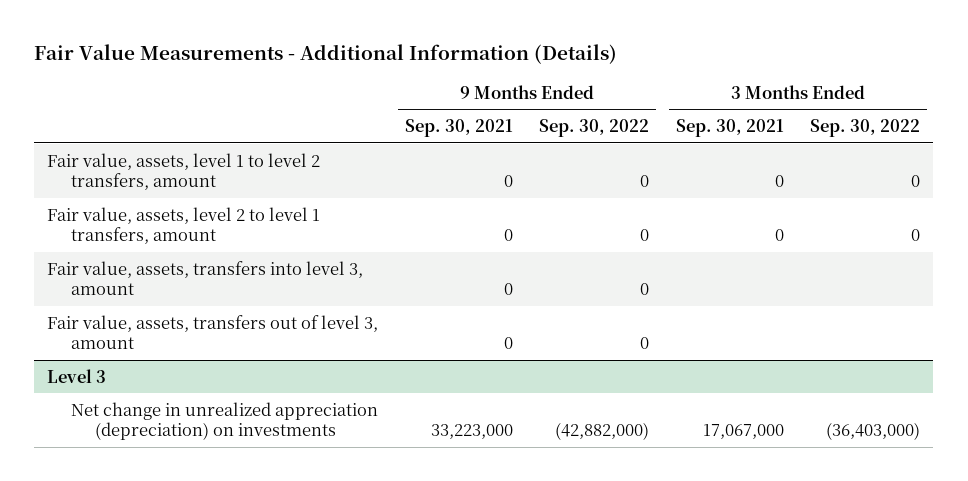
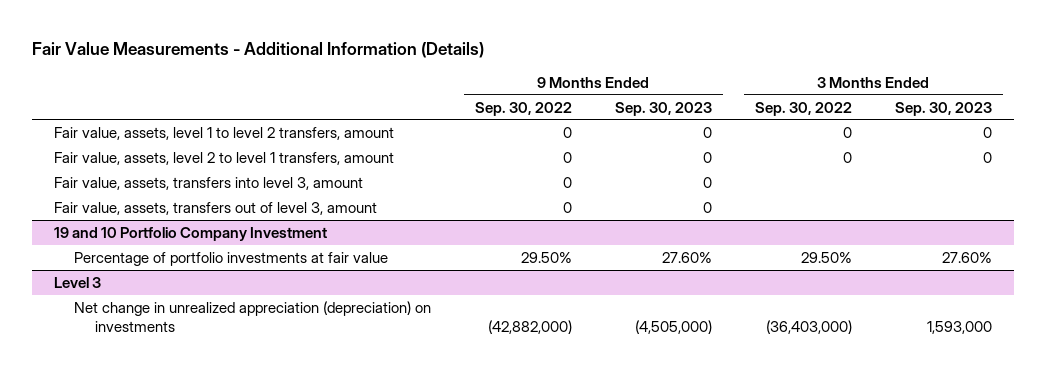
- | 9 Months Ended Sep. 30, 2021 | 9 Months Ended Sep. 30, 2022 | 3 Months Ended Sep. 30, 2021 | 3 Months Ended Sep. 30, 2022
+ | 9 Months Ended Sep. 30, 2022 | 9 Months Ended Sep. 30, 2023 | 3 Months Ended Sep. 30, 2022 | 3 Months Ended Sep. 30, 2023
+ 19 and 10 Portfolio Company Investment
+ Percentage of portfolio investments at fair value | 29.50% | 27.60% | 29.50% | 27.60%

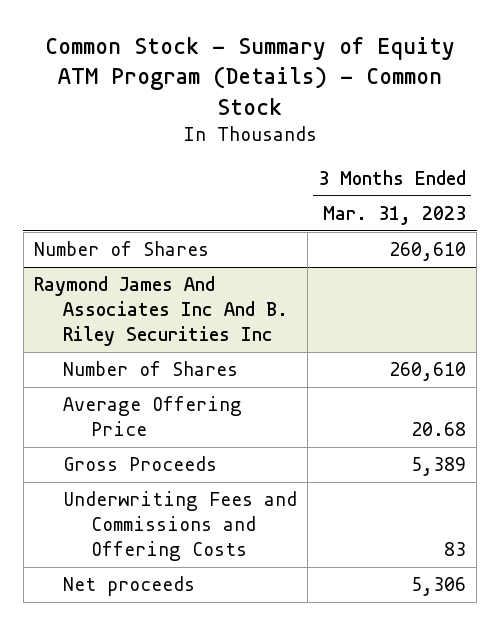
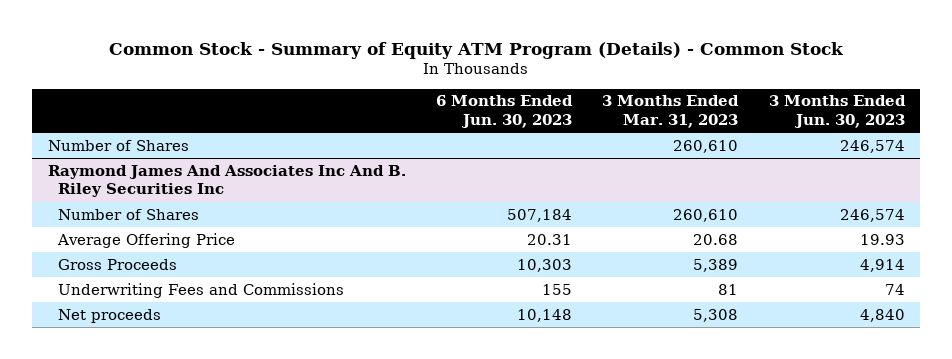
- | 3 Months Ended Mar. 31, 2023
+ | 6 Months Ended Jun. 30, 2023 | 3 Months Ended Mar. 31, 2023 | 3 Months Ended Jun. 30, 2023
@ Raymond James And Associates Inc And B. Riley Securities Inc
- Underwriting Fees and Commissions and Offering Costs | 83
- Net proceeds | 5,306
+ Underwriting Fees and Commissions | 155 | 81 | 74
+ Net proceeds | 10,148 | 5,308 | 4,840

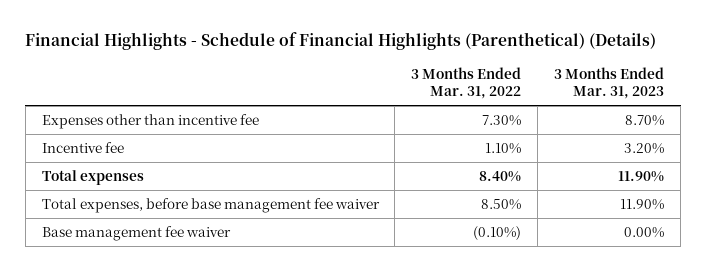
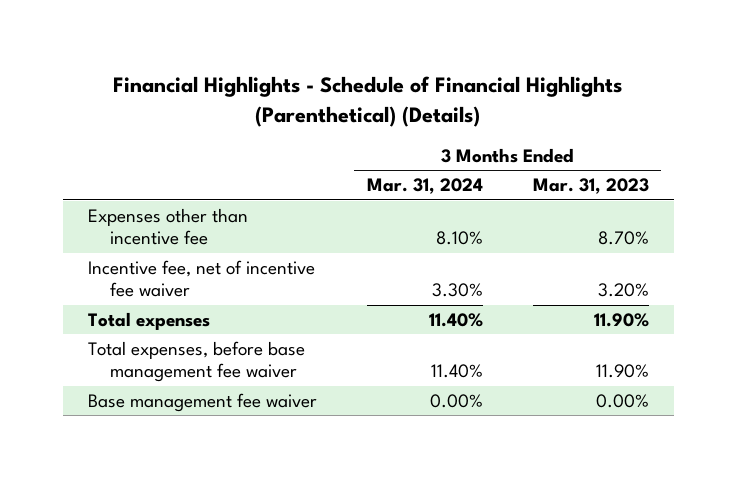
- | 3 Months Ended Mar. 31, 2022 | 3 Months Ended Mar. 31, 2023
+ | 3 Months Ended Mar. 31, 2024 | 3 Months Ended Mar. 31, 2023
- Incentive fee | 1.10% | 3.20%
+ Incentive fee, net of incentive fee waiver | 3.30% | 3.20%

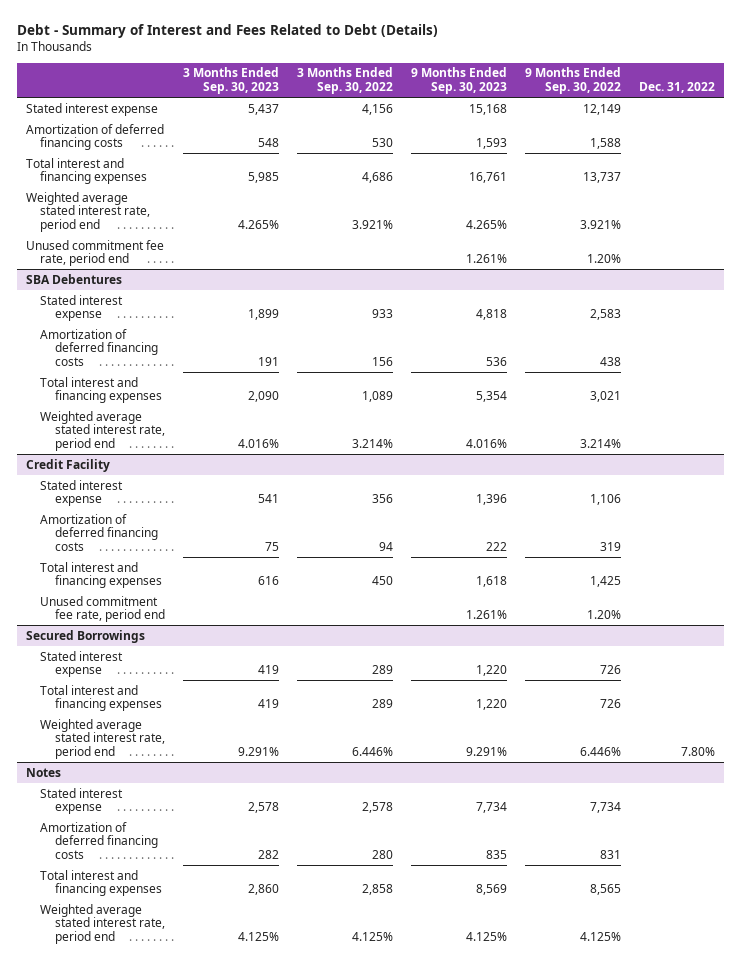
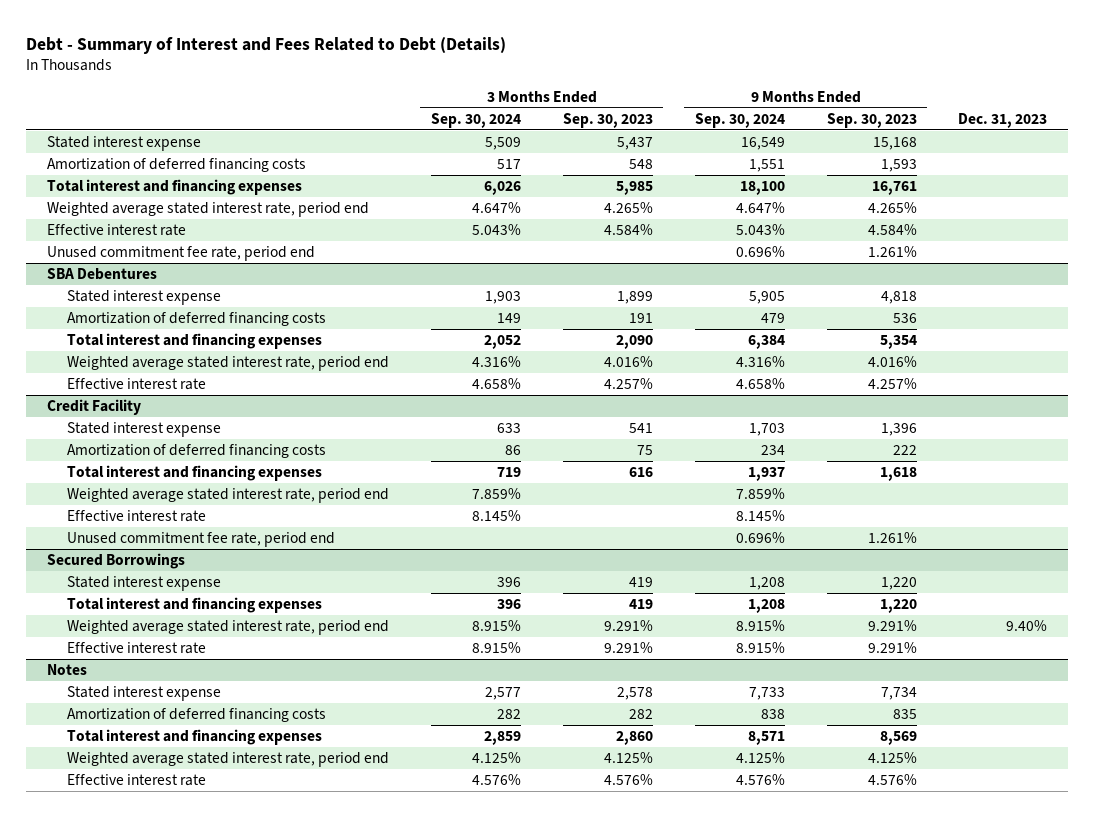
- | 3 Months Ended Sep. 30, 2023 | 3 Months Ended Sep. 30, 2022 | 9 Months Ended Sep. 30, 2023 | 9 Months Ended Sep. 30, 2022 | Dec. 31, 2022
+ | 3 Months Ended Sep. 30, 2024 | 3 Months Ended Sep. 30, 2023 | 9 Months Ended Sep. 30, 2024 | 9 Months Ended Sep. 30, 2023 | Dec. 31, 2023
+ Effective interest rate | 5.043% | 4.584% | 5.043% | 4.584% |
@ SBA Debentures
+ Effective interest rate | 4.658% | 4.257% | 4.658% | 4.257% |
@ Credit Facility
+ Weighted average stated interest rate, period end | 7.859% | | 7.859% | |
+ Effective interest rate | 8.145% | | 8.145% | |
@ Secured Borrowings
+ Effective interest rate | 8.915% | 9.291% | 8.915% | 9.291% |
@ Notes
+ Effective interest rate | 4.576% | 4.576% | 4.576% | 4.576% |

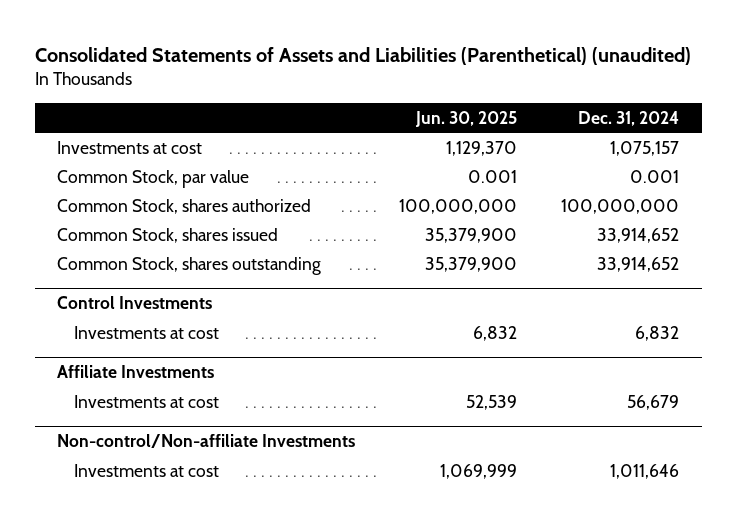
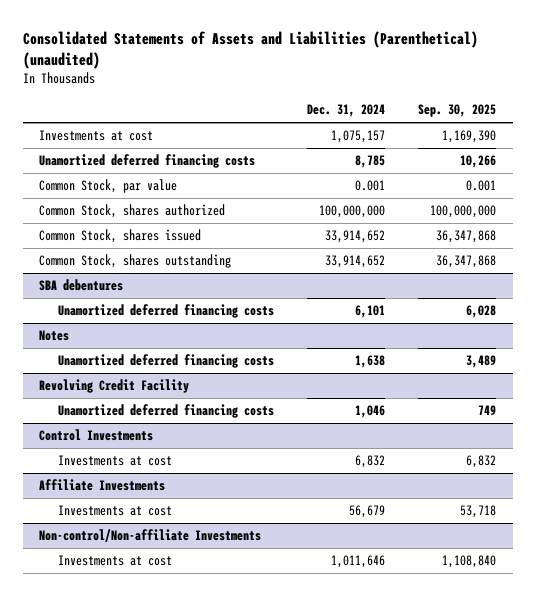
- | Jun. 30, 2025 | Dec. 31, 2024
+ | Dec. 31, 2024 | Sep. 30, 2025
+ Unamortized deferred financing costs | 8,785 | 10,266
+ SBA debentures
+ Unamortized deferred financing costs | 6,101 | 6,028
+ Notes
+ Unamortized deferred financing costs | 1,638 | 3,489
+ Revolving Credit Facility
+ Unamortized deferred financing costs | 1,046 | 749

